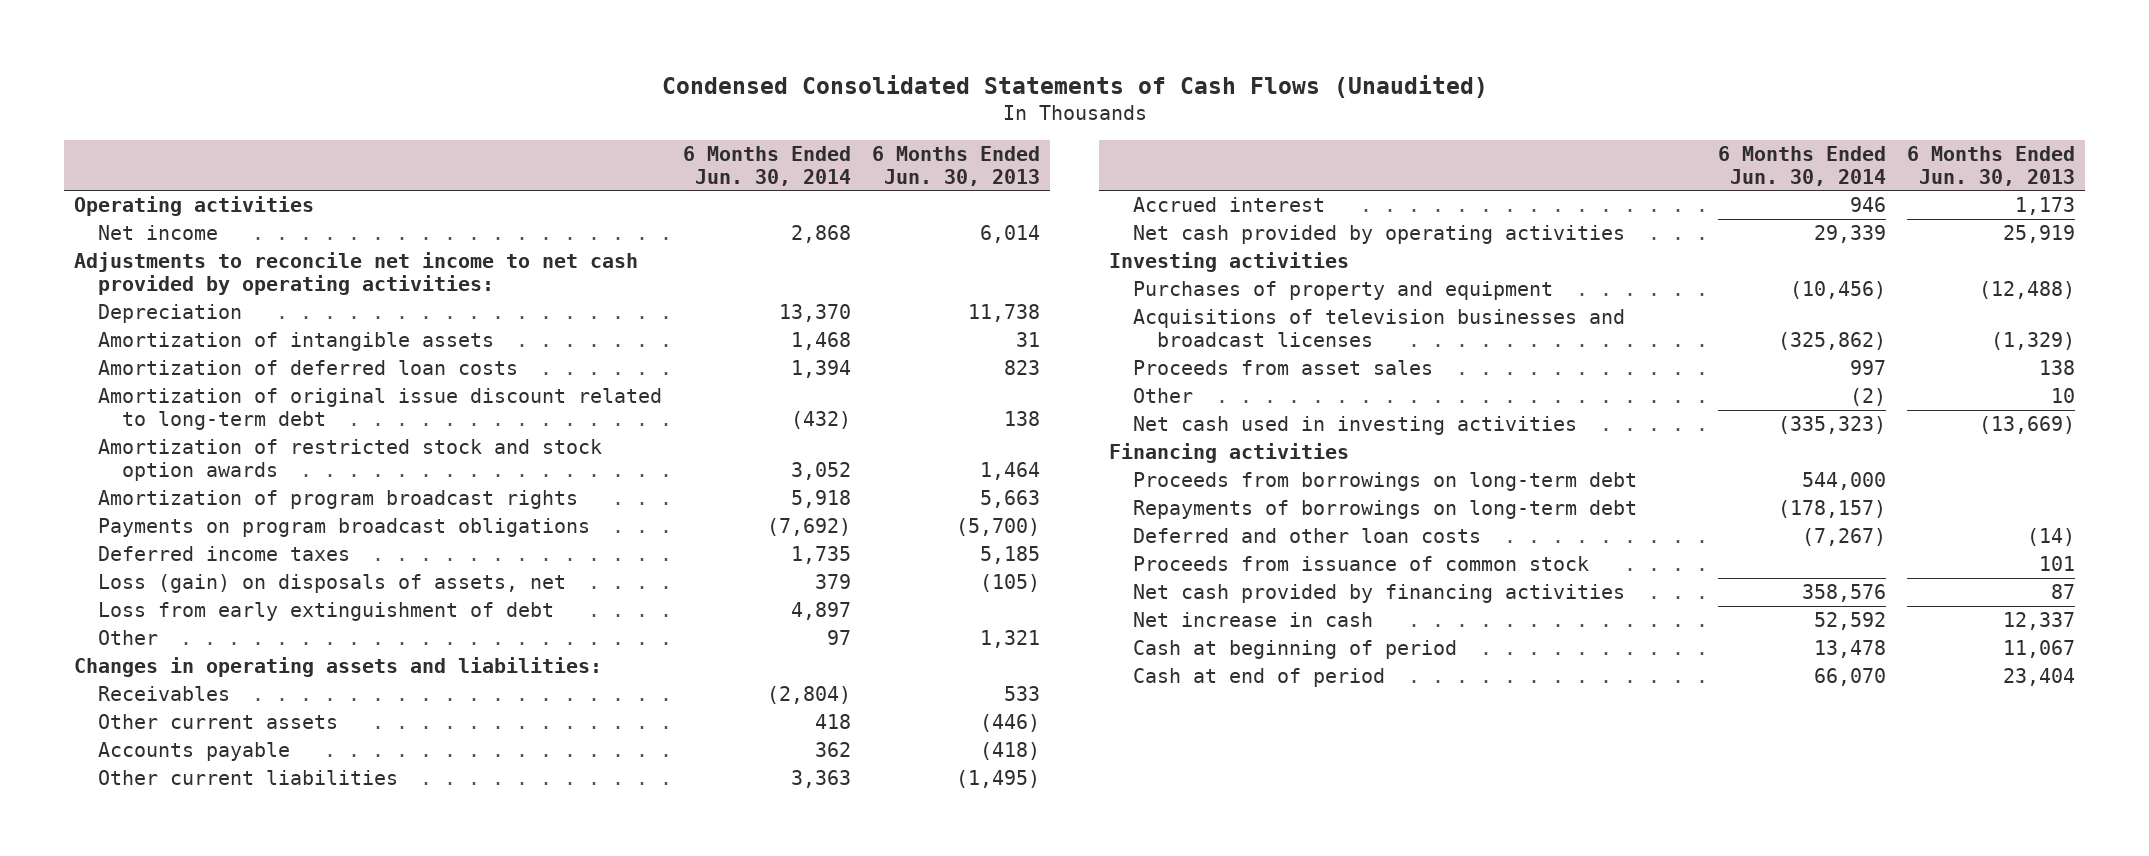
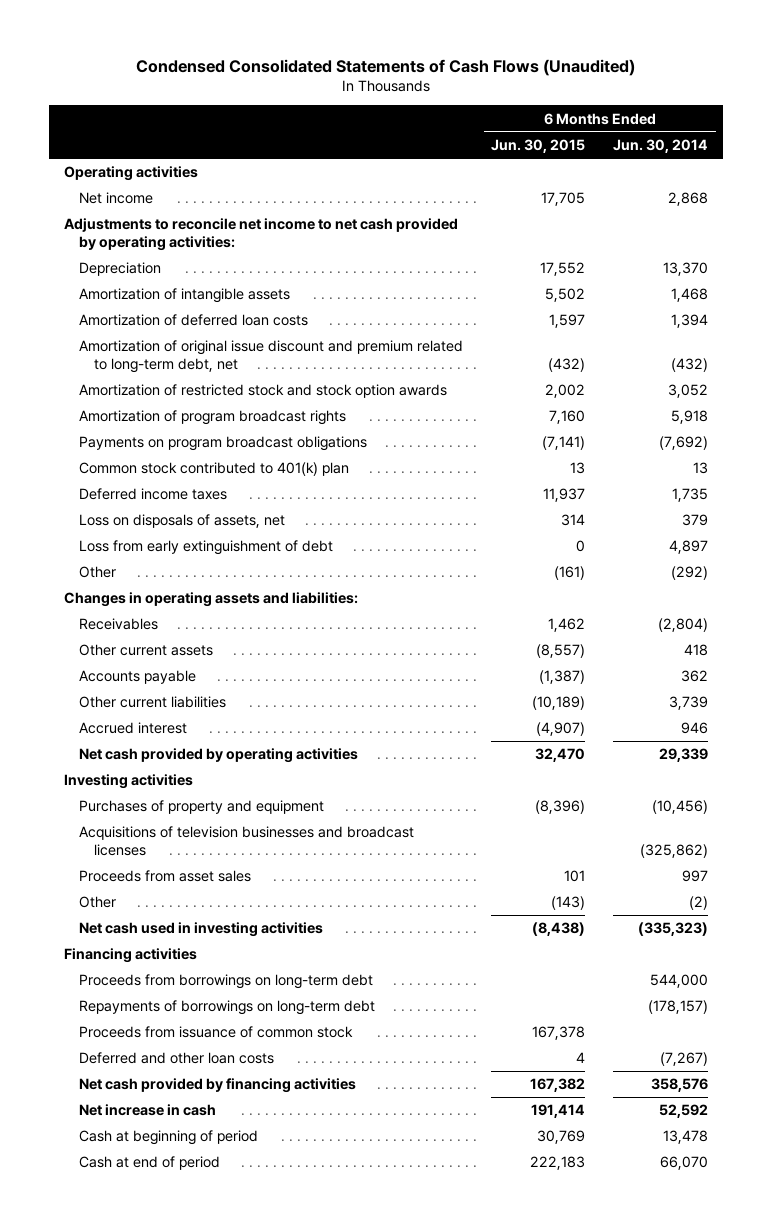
- | 6 Months Ended Jun. 30, 2014 | 6 Months Ended Jun. 30, 2013
+ | 6 Months Ended Jun. 30, 2015 | 6 Months Ended Jun. 30, 2014
- Amortization of original issue discount related to long-term debt | (432) | 138
+ Amortization of original issue discount and premium related to long-term debt, net | (432) | (432)
+ Common stock contributed to 401(k) plan | 13 | 13
- Loss (gain) on disposals of assets, net | 379 | (105)
+ Loss on disposals of assets, net | 314 | 379
- Other | 97 | 1,321
+ Other | (161) | (292)
- Other current liabilities | 3,363 | (1,495)
+ Other current liabilities | (10,189) | 3,739
moved down: Deferred and other loan costs | 4 | (7,267)

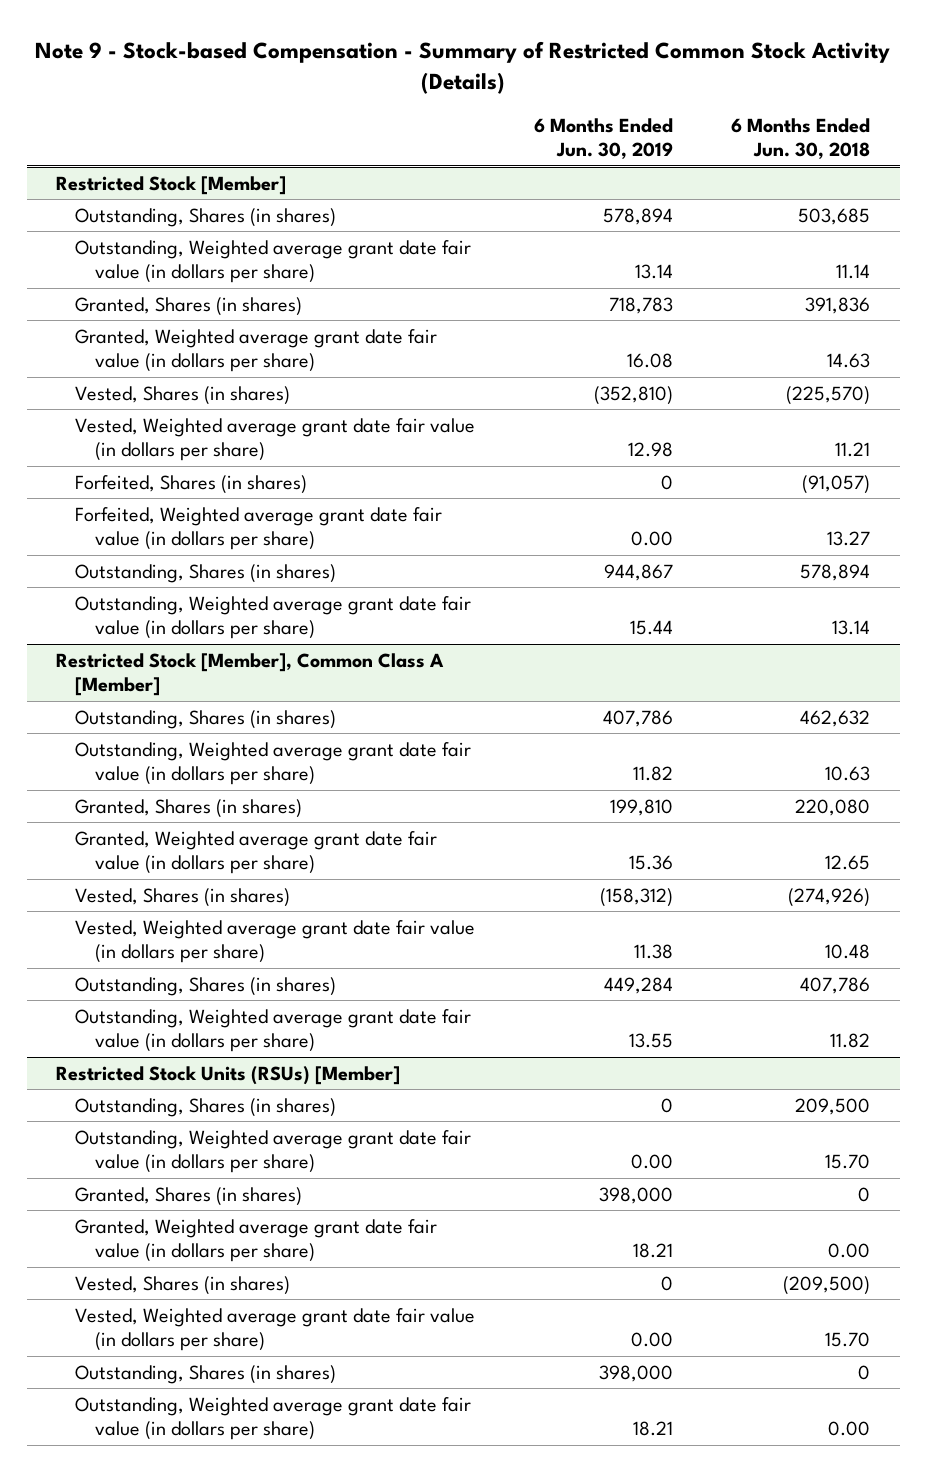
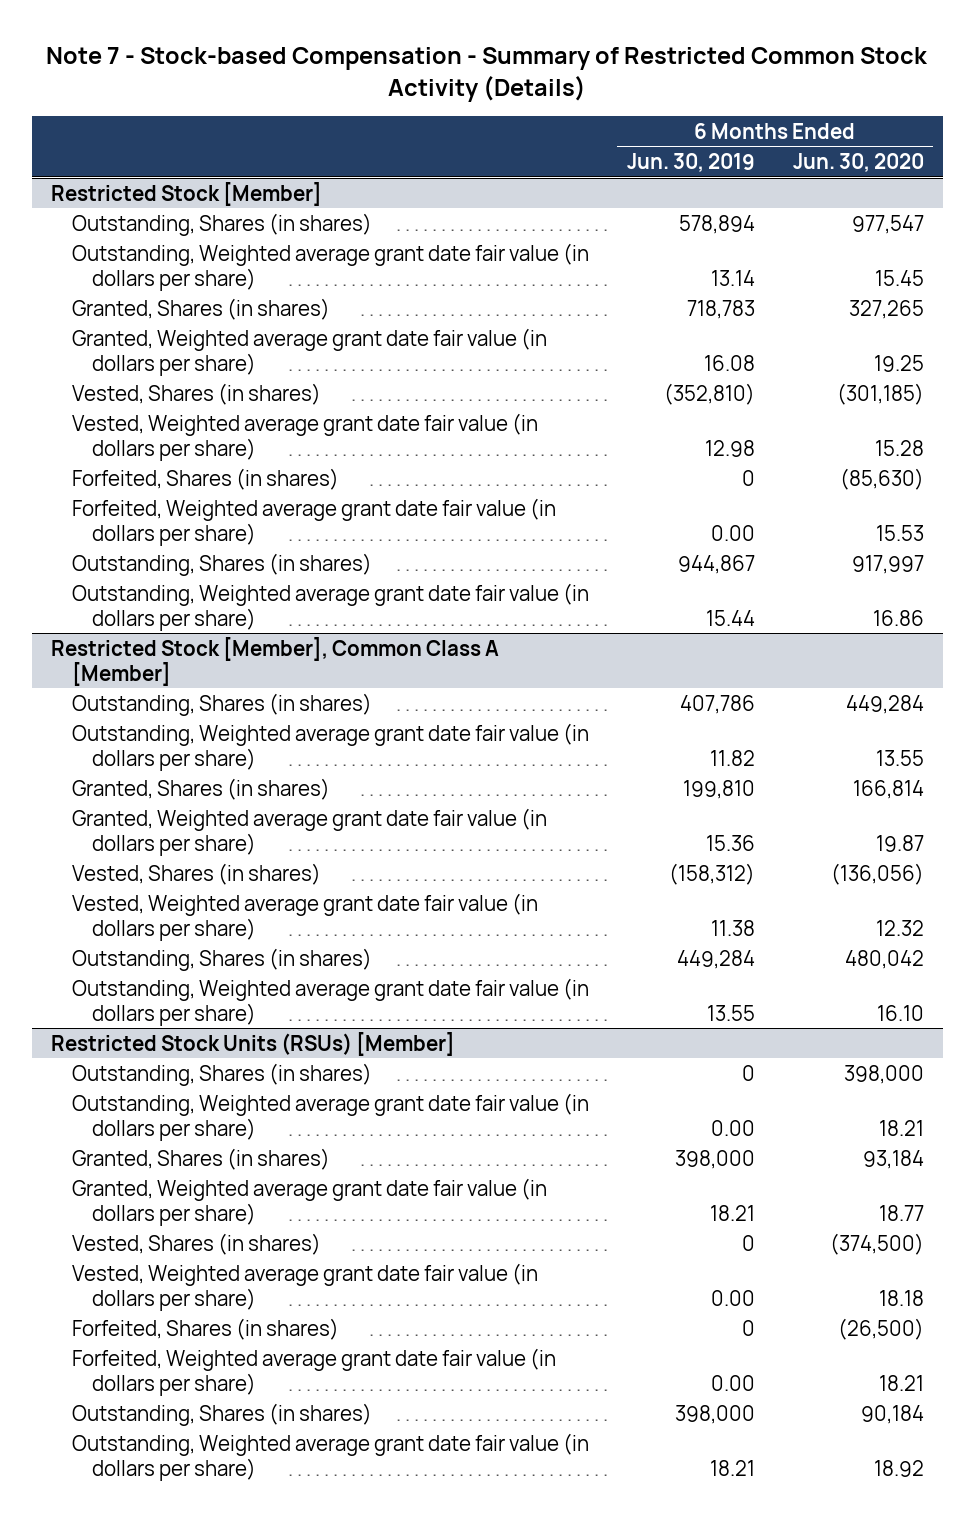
- Note 9 - Stock-based Compensation - Summary of Restricted Common Stock Activity (Details)
+ Note 7 - Stock-based Compensation - Summary of Restricted Common Stock Activity (Details)
- | 6 Months Ended Jun. 30, 2019 | 6 Months Ended Jun. 30, 2018
+ | 6 Months Ended Jun. 30, 2019 | 6 Months Ended Jun. 30, 2020
@ Restricted Stock Units (RSUs) [Member]
+ Forfeited, Shares (in shares) | 0 | (26,500)
+ Forfeited, Weighted average grant date fair value (in dollars per share) | 0.00 | 18.21

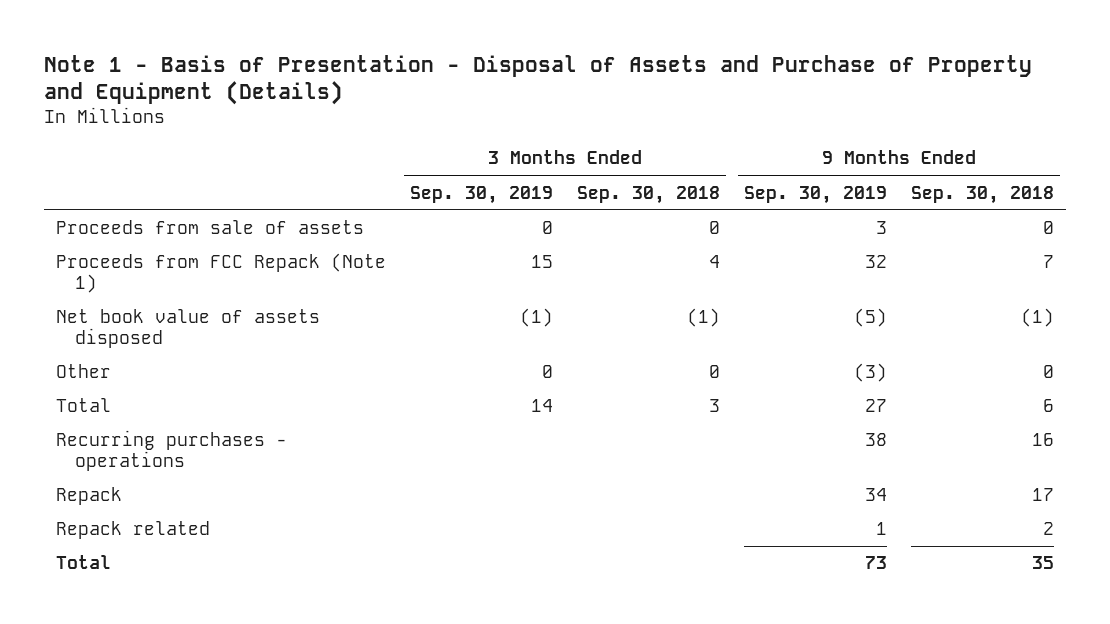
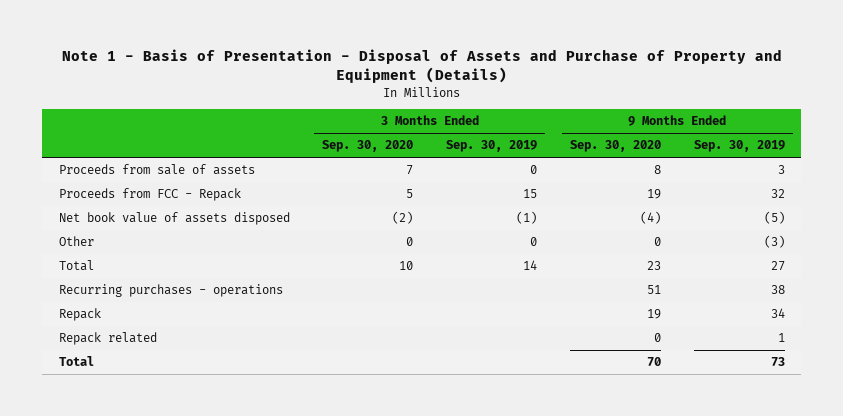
- | 3 Months Ended Sep. 30, 2019 | 3 Months Ended Sep. 30, 2018 | 9 Months Ended Sep. 30, 2019 | 9 Months Ended Sep. 30, 2018
+ | 3 Months Ended Sep. 30, 2020 | 3 Months Ended Sep. 30, 2019 | 9 Months Ended Sep. 30, 2020 | 9 Months Ended Sep. 30, 2019
- Proceeds from FCC Repack (Note 1) | 15 | 4 | 32 | 7
+ Proceeds from FCC - Repack | 5 | 15 | 19 | 32

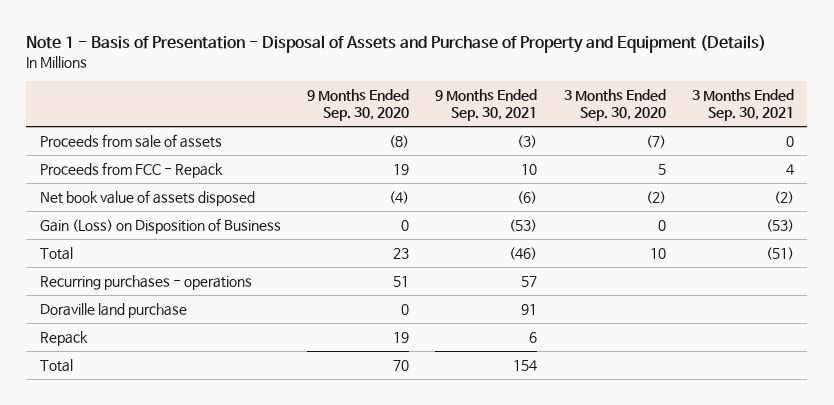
- | 3 Months Ended Sep. 30, 2020 | 3 Months Ended Sep. 30, 2019 | 9 Months Ended Sep. 30, 2020 | 9 Months Ended Sep. 30, 2019
+ | 9 Months Ended Sep. 30, 2020 | 9 Months Ended Sep. 30, 2021 | 3 Months Ended Sep. 30, 2020 | 3 Months Ended Sep. 30, 2021
- Proceeds from sale of assets | 7 | 0 | 8 | 3
+ Proceeds from sale of assets | (8) | (3) | (7) | 0
- Other | 0 | 0 | 0 | (3)
+ Gain (Loss) on Disposition of Business | 0 | (53) | 0 | (53)
+ Doraville land purchase | 0 | 91 | |
- Repack related | | | 0 | 1

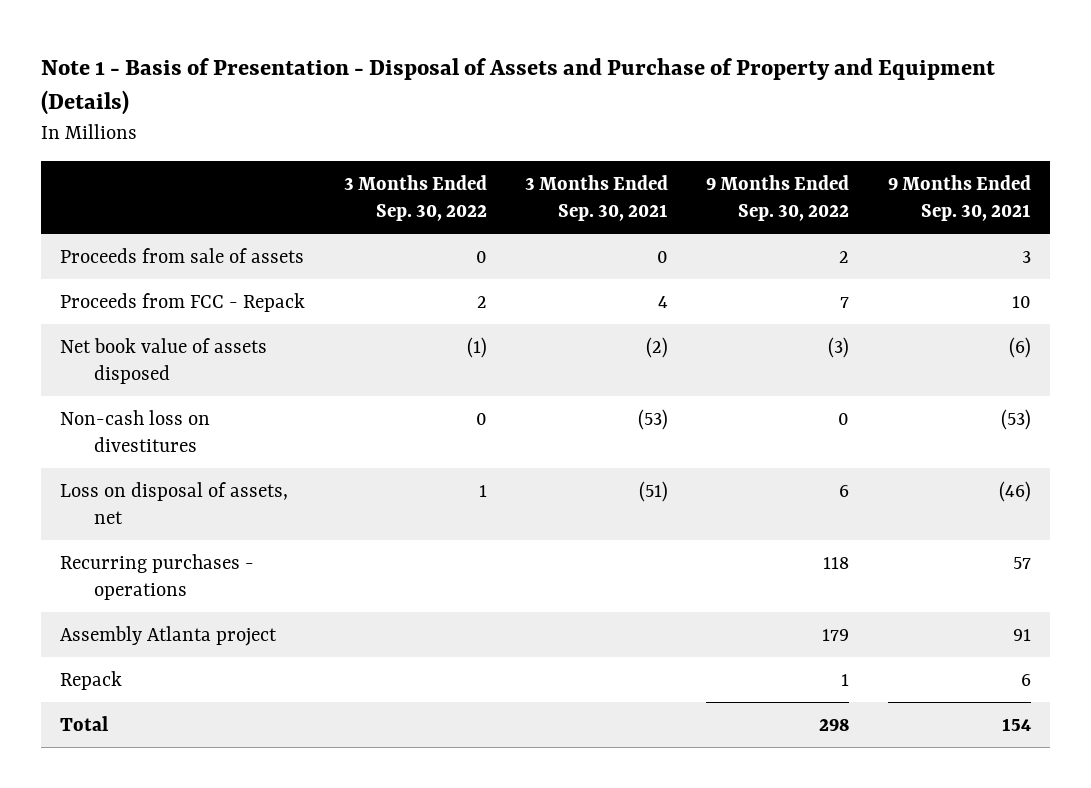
- | 9 Months Ended Sep. 30, 2020 | 9 Months Ended Sep. 30, 2021 | 3 Months Ended Sep. 30, 2020 | 3 Months Ended Sep. 30, 2021
+ | 3 Months Ended Sep. 30, 2022 | 3 Months Ended Sep. 30, 2021 | 9 Months Ended Sep. 30, 2022 | 9 Months Ended Sep. 30, 2021
- Proceeds from sale of assets | (8) | (3) | (7) | 0
+ Proceeds from sale of assets | 0 | 0 | 2 | 3
- Gain (Loss) on Disposition of Business | 0 | (53) | 0 | (53)
- Total | 23 | (46) | 10 | (51)
+ Non-cash loss on divestitures | 0 | (53) | 0 | (53)
+ Loss on disposal of assets, net | 1 | (51) | 6 | (46)
- Doraville land purchase | 0 | 91 | |
+ Assembly Atlanta project | | | 179 | 91

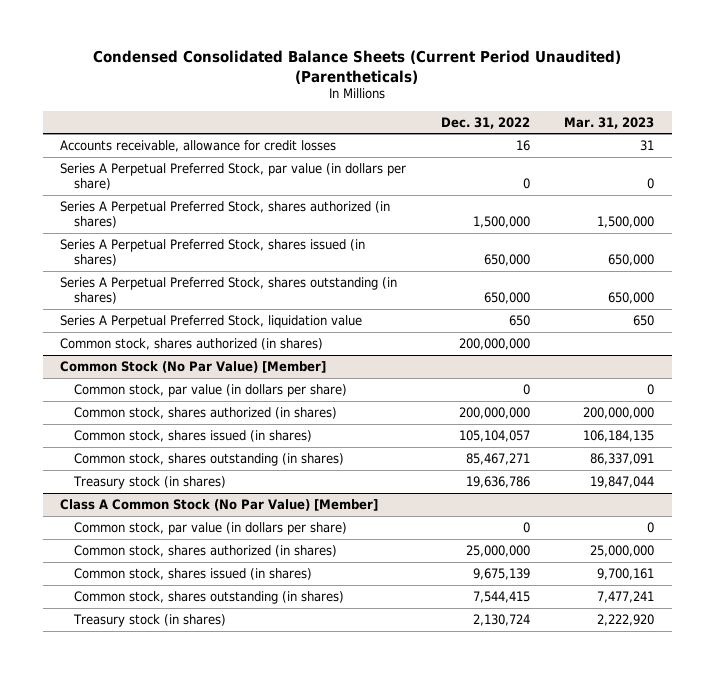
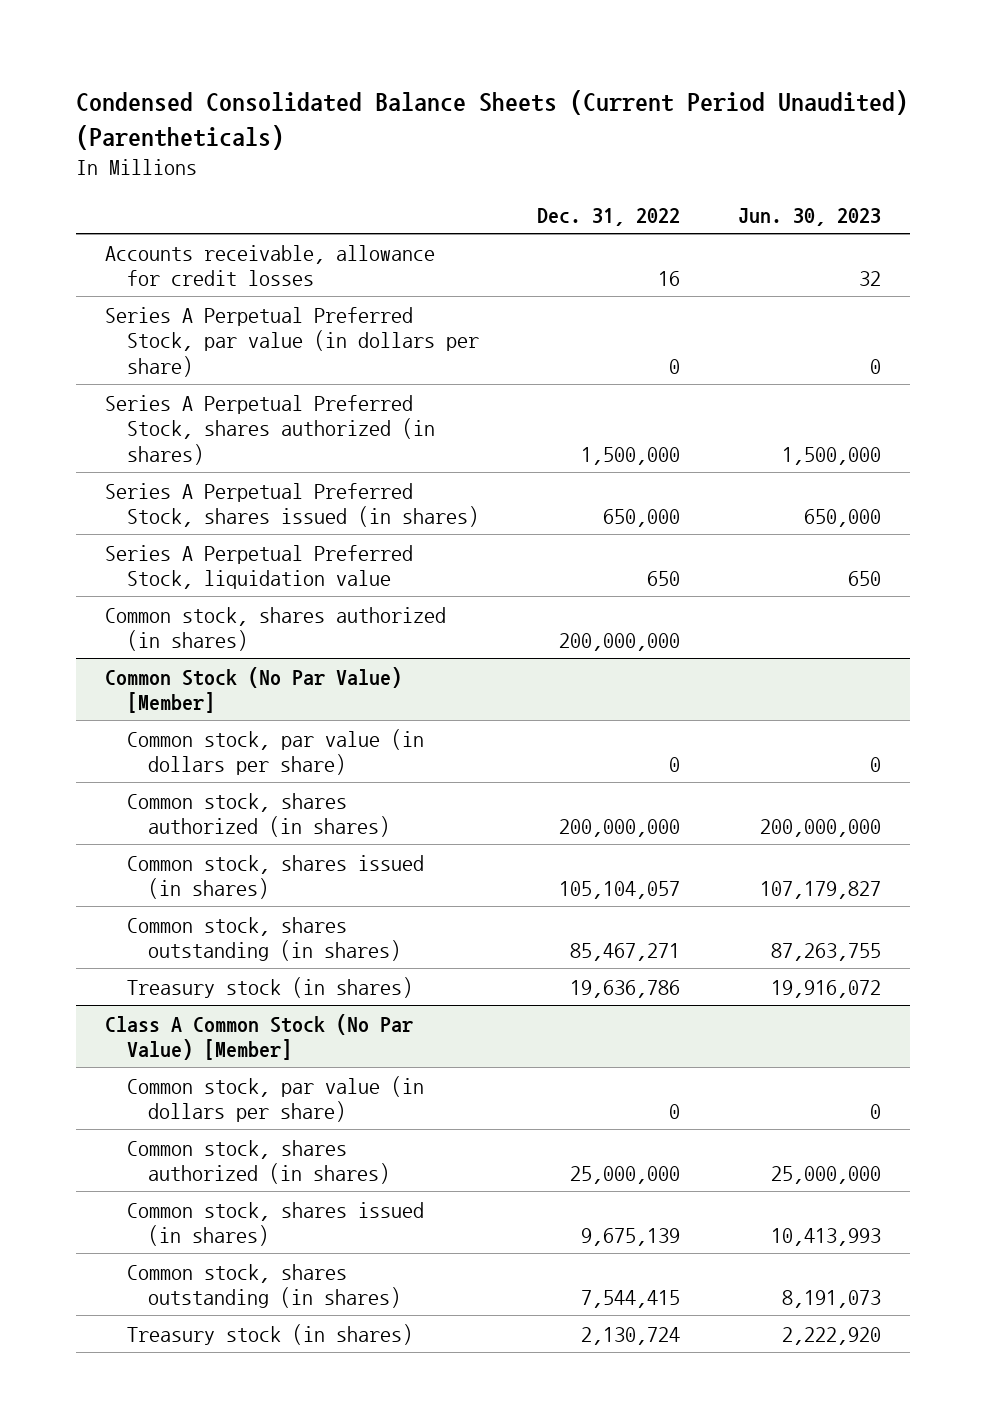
- | Dec. 31, 2022 | Mar. 31, 2023
+ | Dec. 31, 2022 | Jun. 30, 2023
- Series A Perpetual Preferred Stock, shares outstanding (in shares) | 650,000 | 650,000

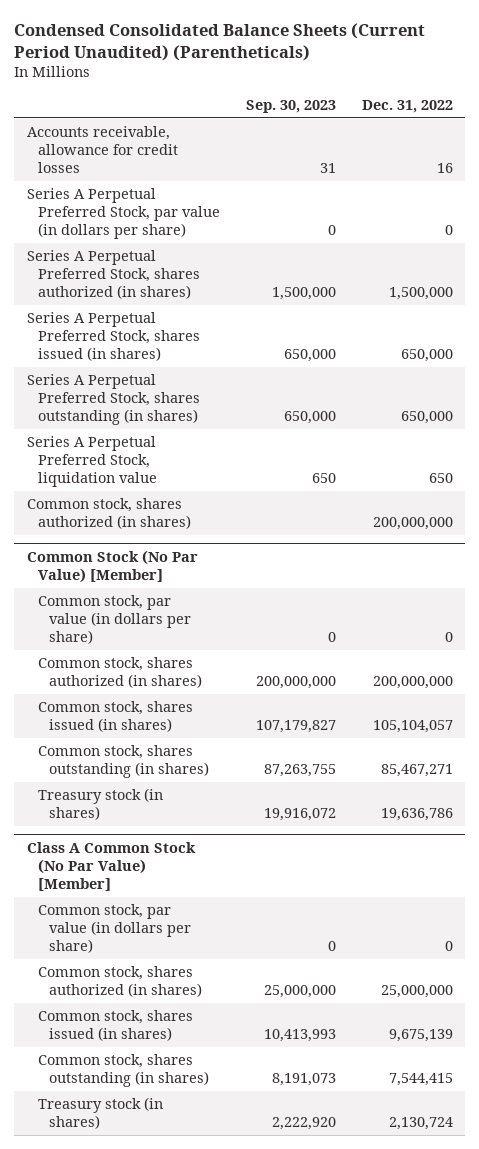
- | Dec. 31, 2022 | Jun. 30, 2023
+ | Sep. 30, 2023 | Dec. 31, 2022
+ Series A Perpetual Preferred Stock, shares outstanding (in shares) | 650,000 | 650,000

